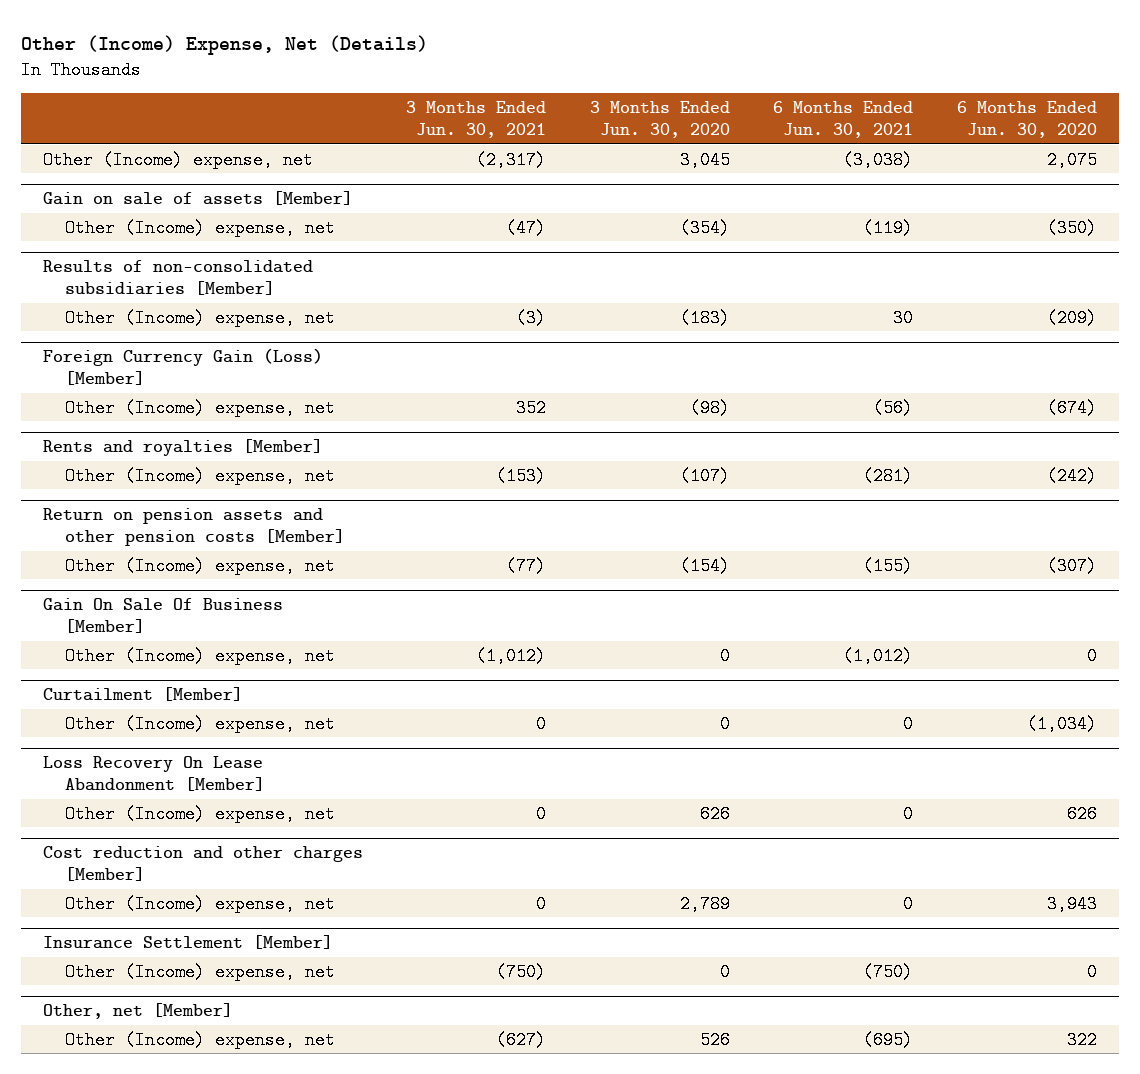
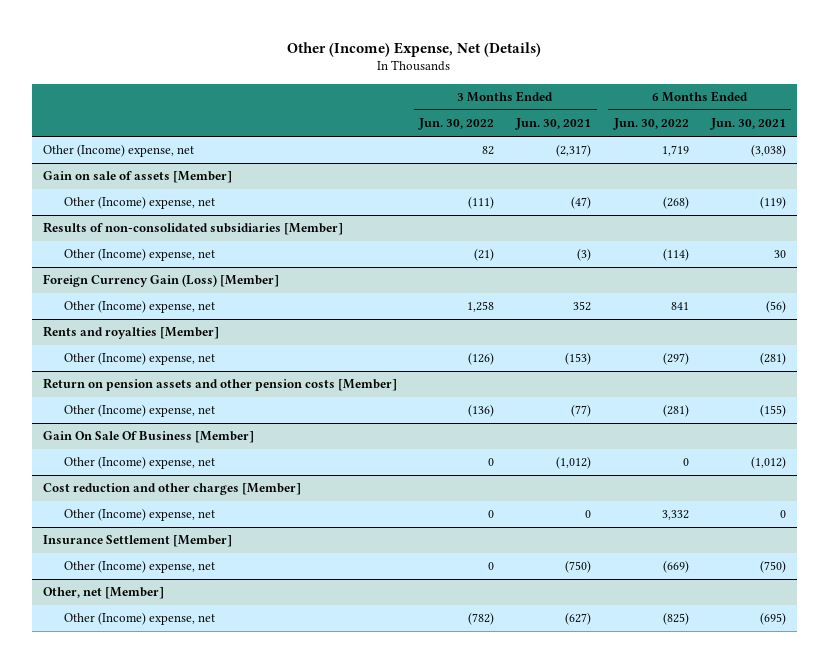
- | 3 Months Ended Jun. 30, 2021 | 3 Months Ended Jun. 30, 2020 | 6 Months Ended Jun. 30, 2021 | 6 Months Ended Jun. 30, 2020
+ | 3 Months Ended Jun. 30, 2022 | 3 Months Ended Jun. 30, 2021 | 6 Months Ended Jun. 30, 2022 | 6 Months Ended Jun. 30, 2021
- Curtailment [Member]
- Other (Income) expense, net | 0 | 0 | 0 | (1,034)
- Loss Recovery On Lease Abandonment [Member]
- Other (Income) expense, net | 0 | 626 | 0 | 626

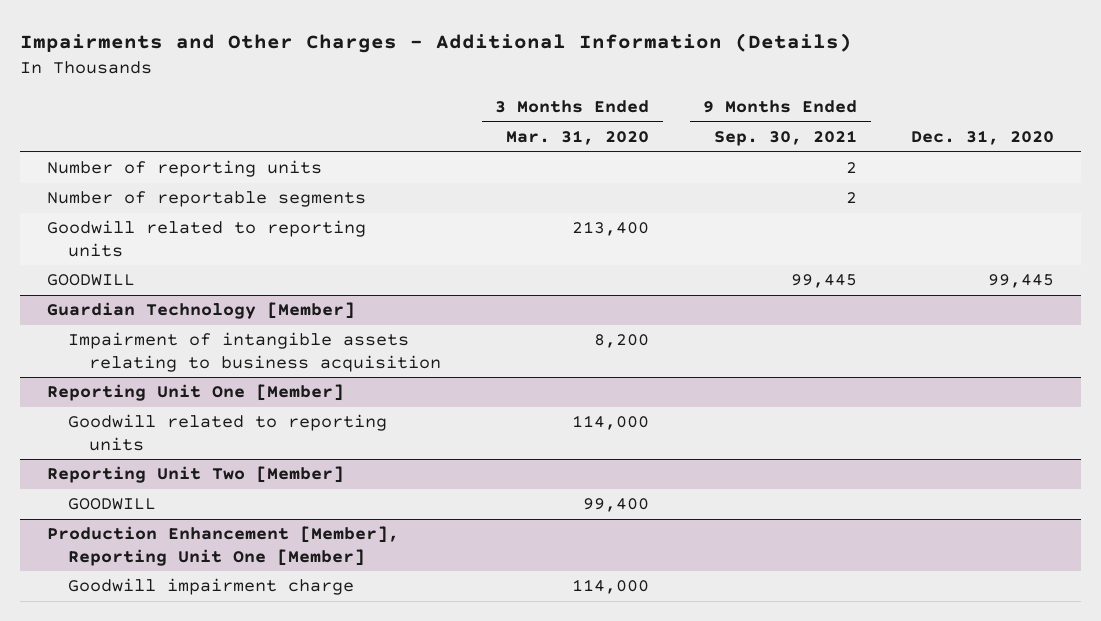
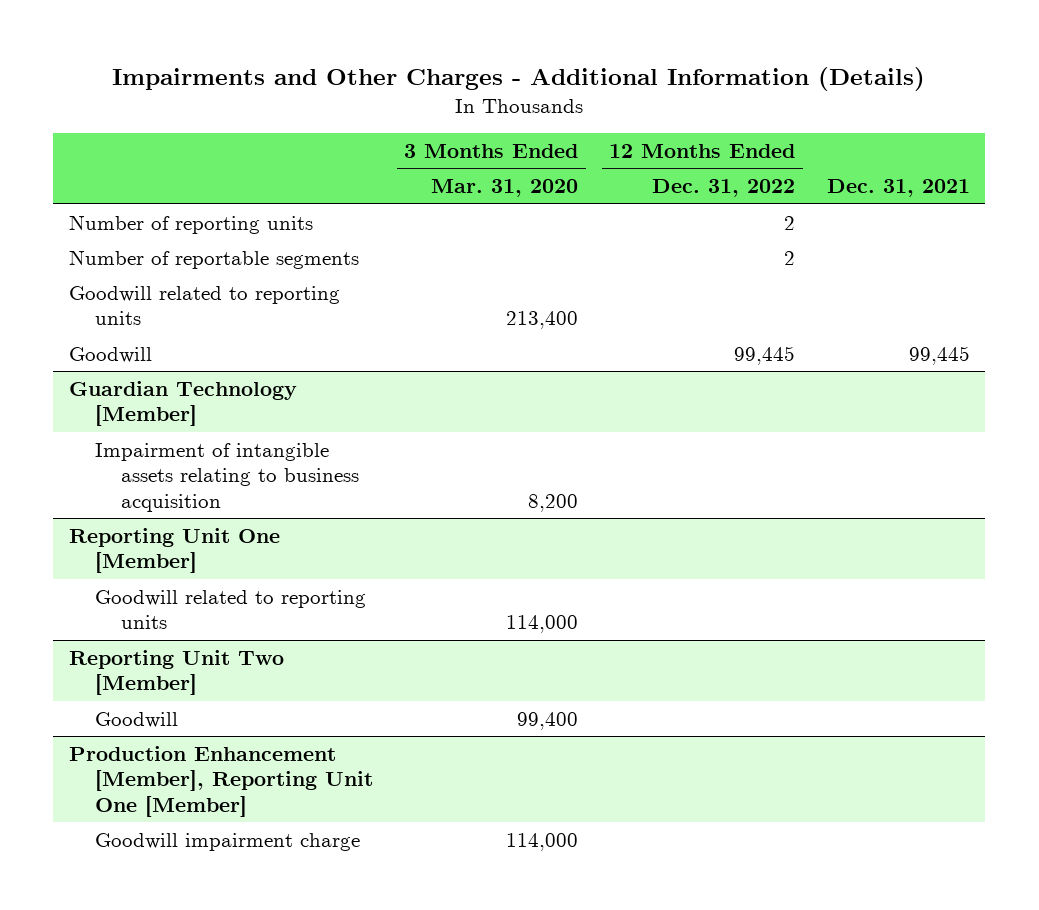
- | 3 Months Ended Mar. 31, 2020 | 9 Months Ended Sep. 30, 2021 | Dec. 31, 2020
+ | 3 Months Ended Mar. 31, 2020 | 12 Months Ended Dec. 31, 2022 | Dec. 31, 2021
- GOODWILL | | 99,445 | 99,445
+ Goodwill | | 99,445 | 99,445
@ Reporting Unit Two [Member]
- GOODWILL | 99,400 | |
+ Goodwill | 99,400 | |

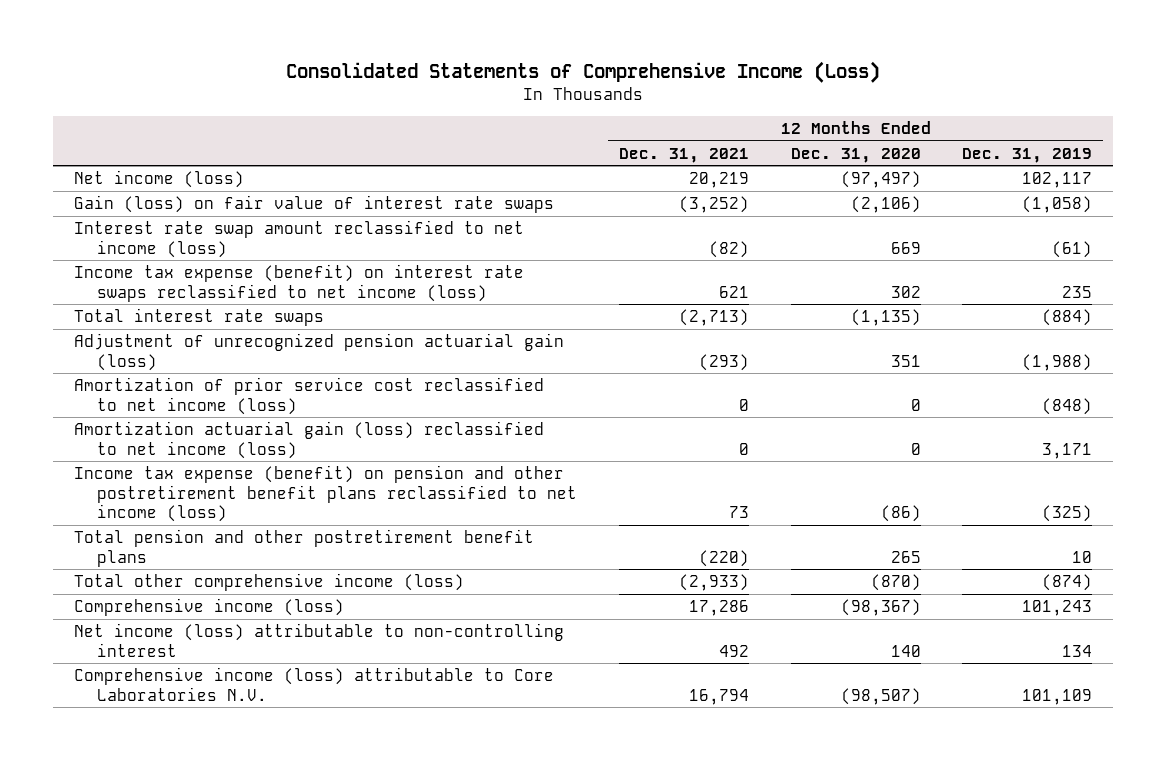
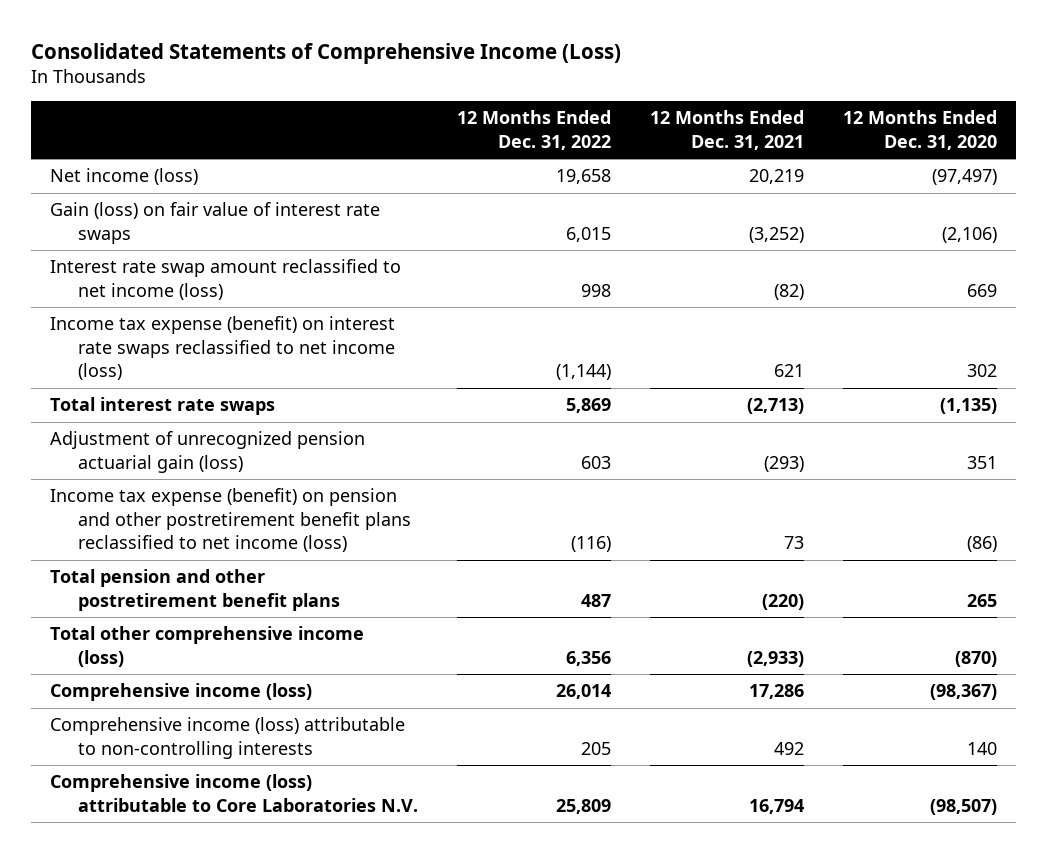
- | 12 Months Ended Dec. 31, 2021 | 12 Months Ended Dec. 31, 2020 | 12 Months Ended Dec. 31, 2019
+ | 12 Months Ended Dec. 31, 2022 | 12 Months Ended Dec. 31, 2021 | 12 Months Ended Dec. 31, 2020
- Amortization of prior service cost reclassified to net income (loss) | 0 | 0 | (848)
- Amortization actuarial gain (loss) reclassified to net income (loss) | 0 | 0 | 3,171
- Net income (loss) attributable to non-controlling interest | 492 | 140 | 134
+ Comprehensive income (loss) attributable to non-controlling interests | 205 | 492 | 140

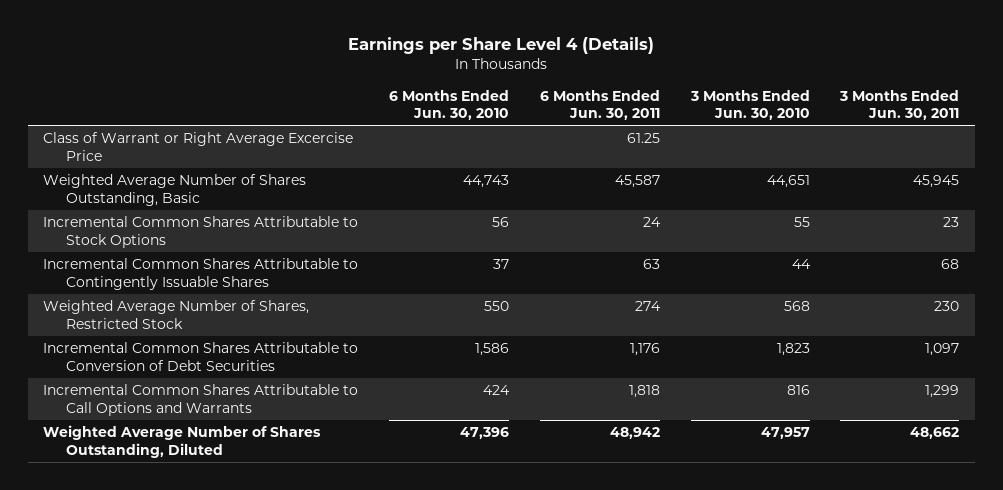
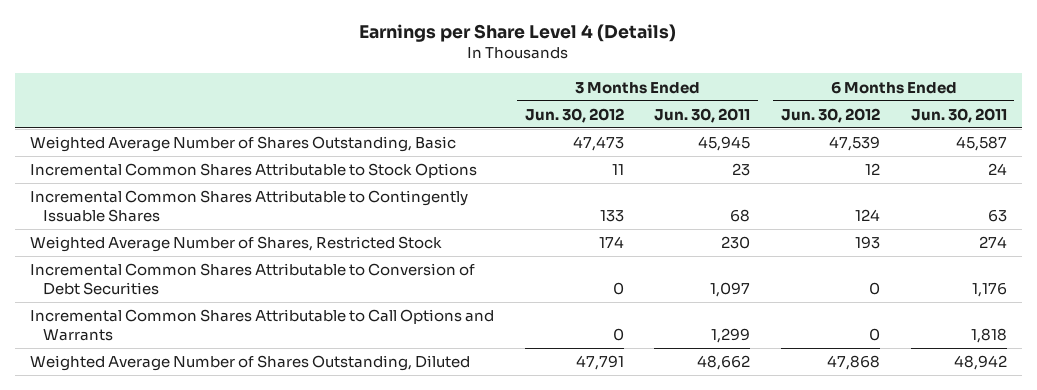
- | 6 Months Ended Jun. 30, 2010 | 6 Months Ended Jun. 30, 2011 | 3 Months Ended Jun. 30, 2010 | 3 Months Ended Jun. 30, 2011
+ | 3 Months Ended Jun. 30, 2012 | 3 Months Ended Jun. 30, 2011 | 6 Months Ended Jun. 30, 2012 | 6 Months Ended Jun. 30, 2011
- Class of Warrant or Right Average Excercise Price | | 61.25 | |

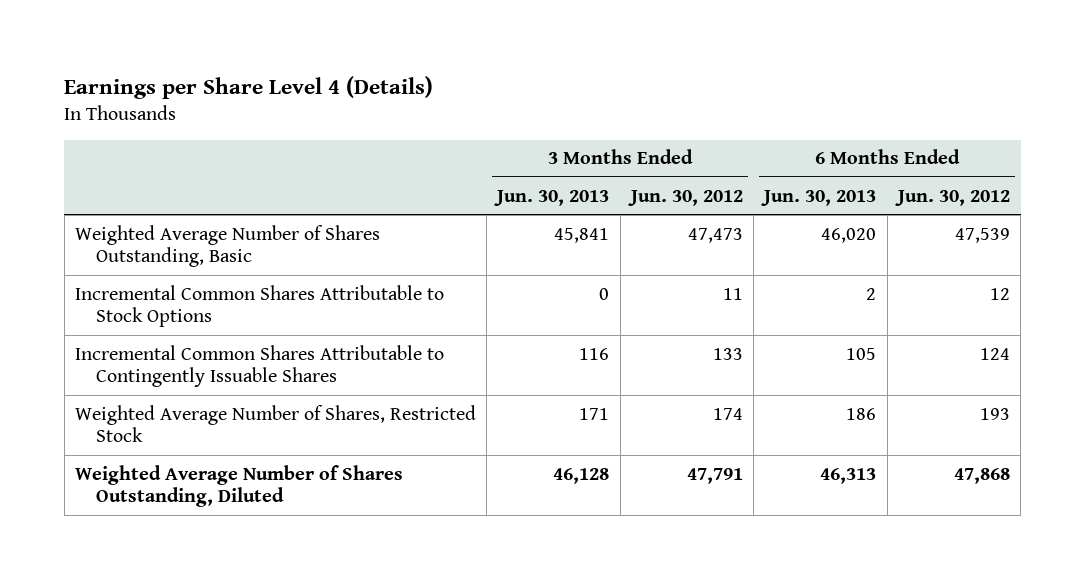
- | 3 Months Ended Jun. 30, 2012 | 3 Months Ended Jun. 30, 2011 | 6 Months Ended Jun. 30, 2012 | 6 Months Ended Jun. 30, 2011
+ | 3 Months Ended Jun. 30, 2013 | 3 Months Ended Jun. 30, 2012 | 6 Months Ended Jun. 30, 2013 | 6 Months Ended Jun. 30, 2012
- Incremental Common Shares Attributable to Conversion of Debt Securities | 0 | 1,097 | 0 | 1,176
- Incremental Common Shares Attributable to Call Options and Warrants | 0 | 1,299 | 0 | 1,818

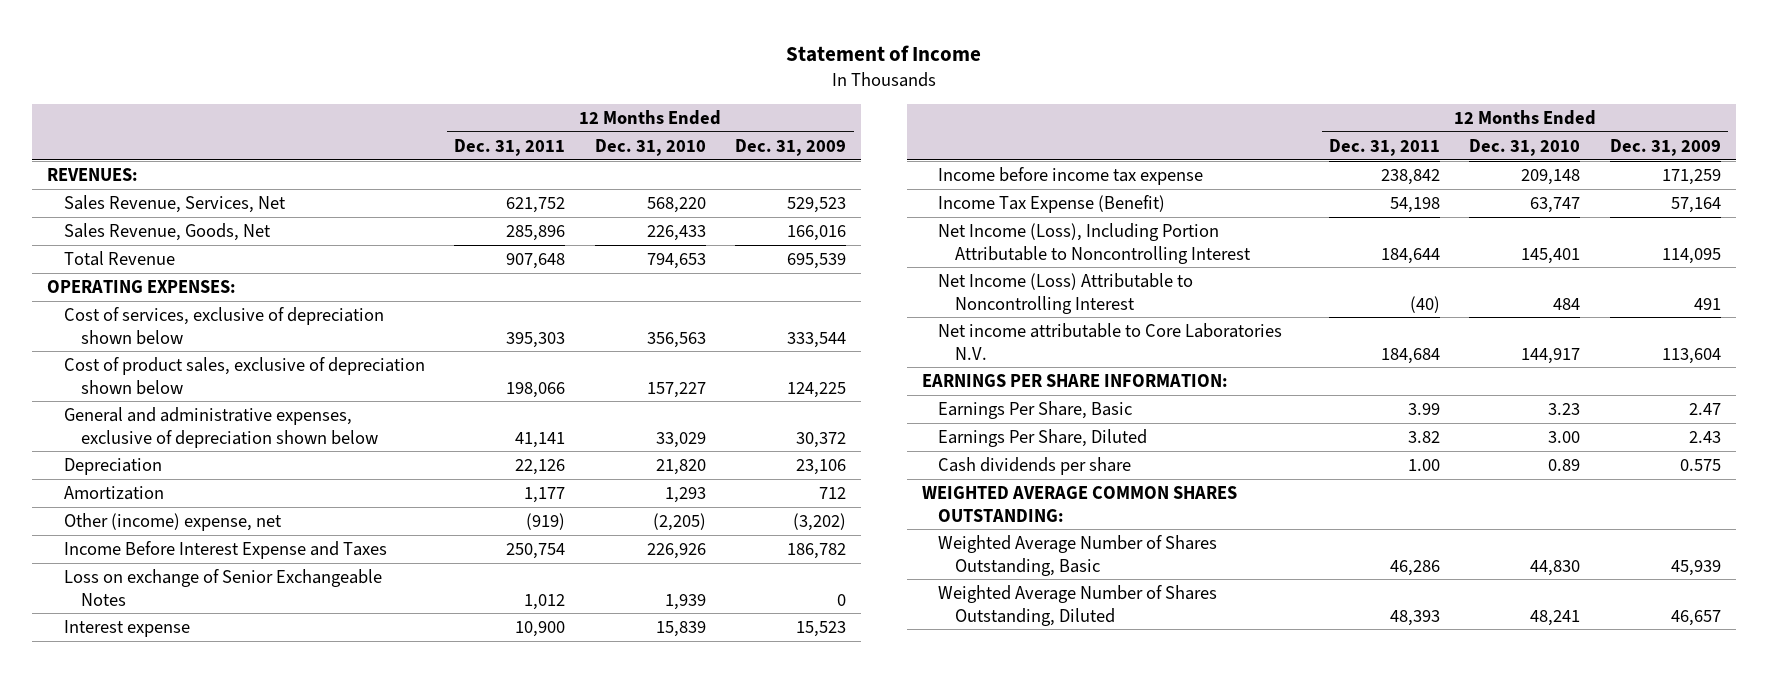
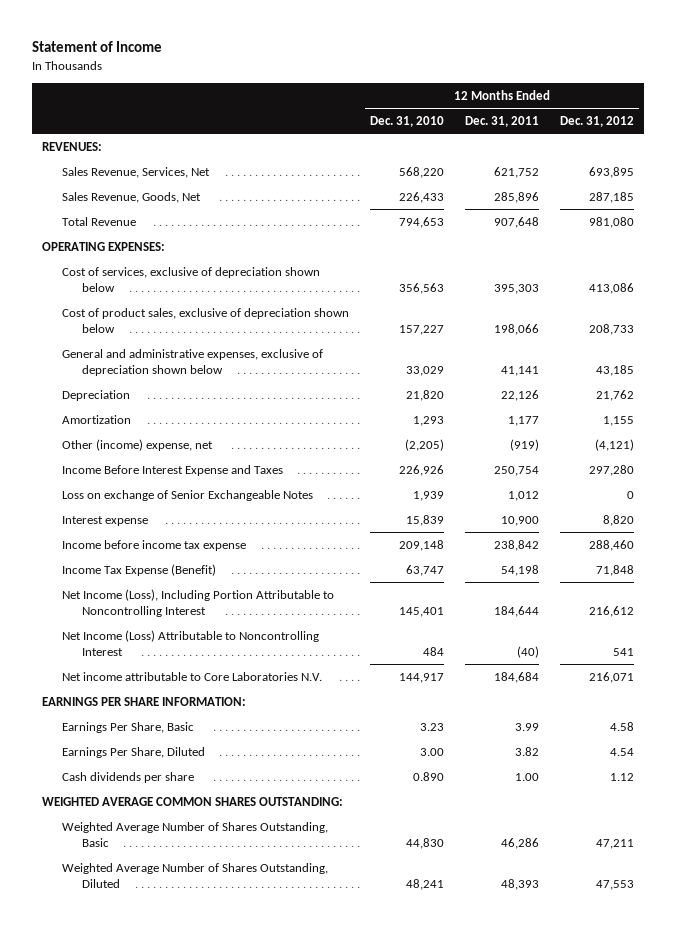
- | 12 Months Ended Dec. 31, 2011 | 12 Months Ended Dec. 31, 2010 | 12 Months Ended Dec. 31, 2009
+ | 12 Months Ended Dec. 31, 2010 | 12 Months Ended Dec. 31, 2011 | 12 Months Ended Dec. 31, 2012
- Cash dividends per share | 1.00 | 0.89 | 0.575
+ Cash dividends per share | 0.890 | 1.00 | 1.12

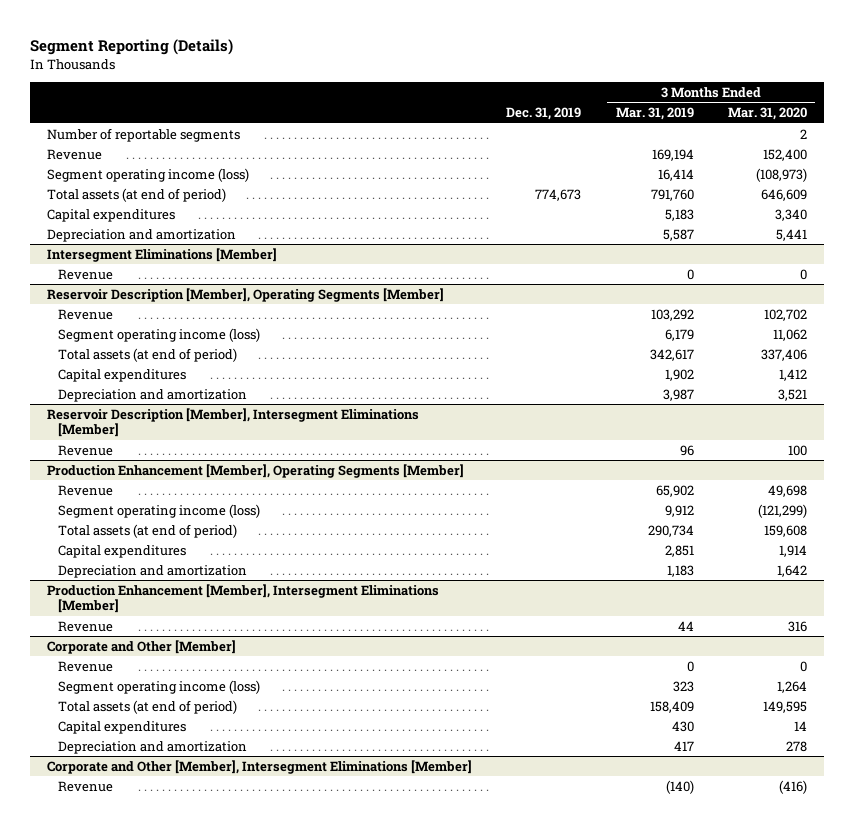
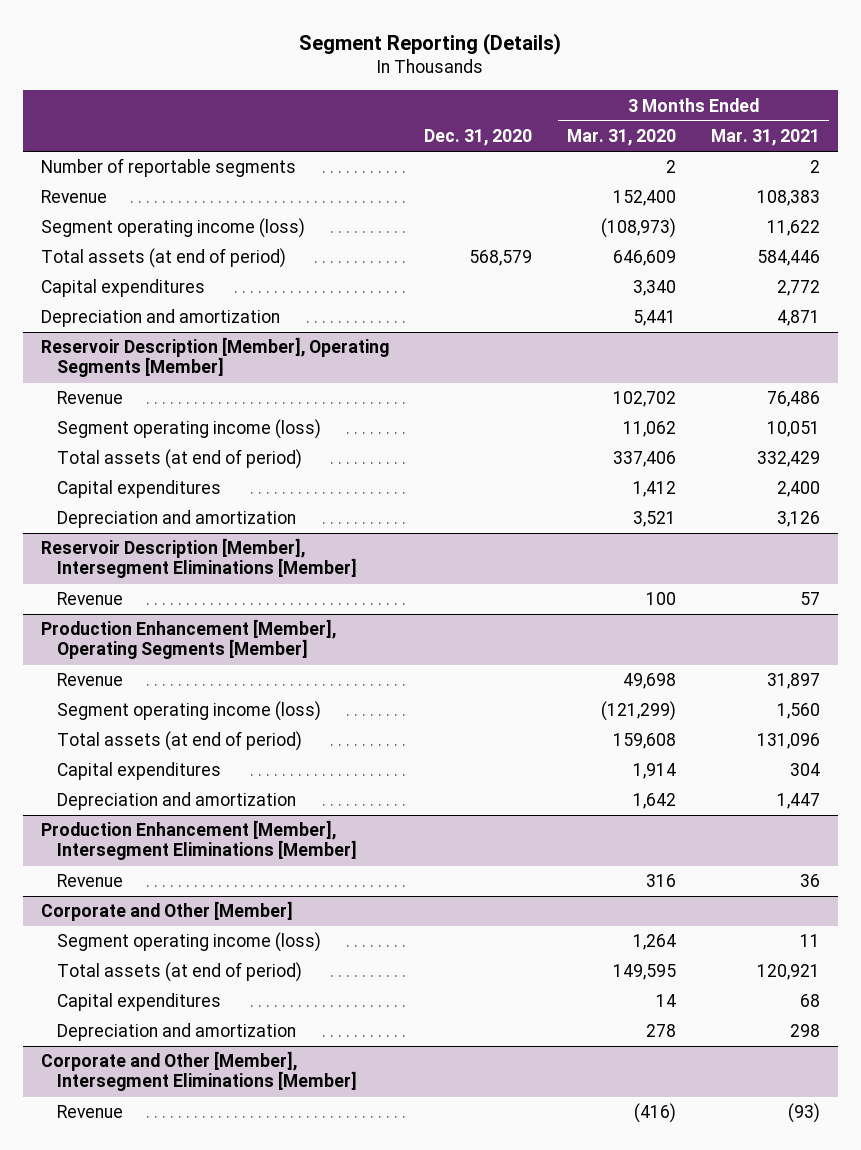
- | Dec. 31, 2019 | 3 Months Ended Mar. 31, 2019 | 3 Months Ended Mar. 31, 2020
+ | Dec. 31, 2020 | 3 Months Ended Mar. 31, 2020 | 3 Months Ended Mar. 31, 2021
- Intersegment Eliminations [Member]
- Revenue | | 0 | 0
@ Corporate and Other [Member]
- Revenue | | 0 | 0

